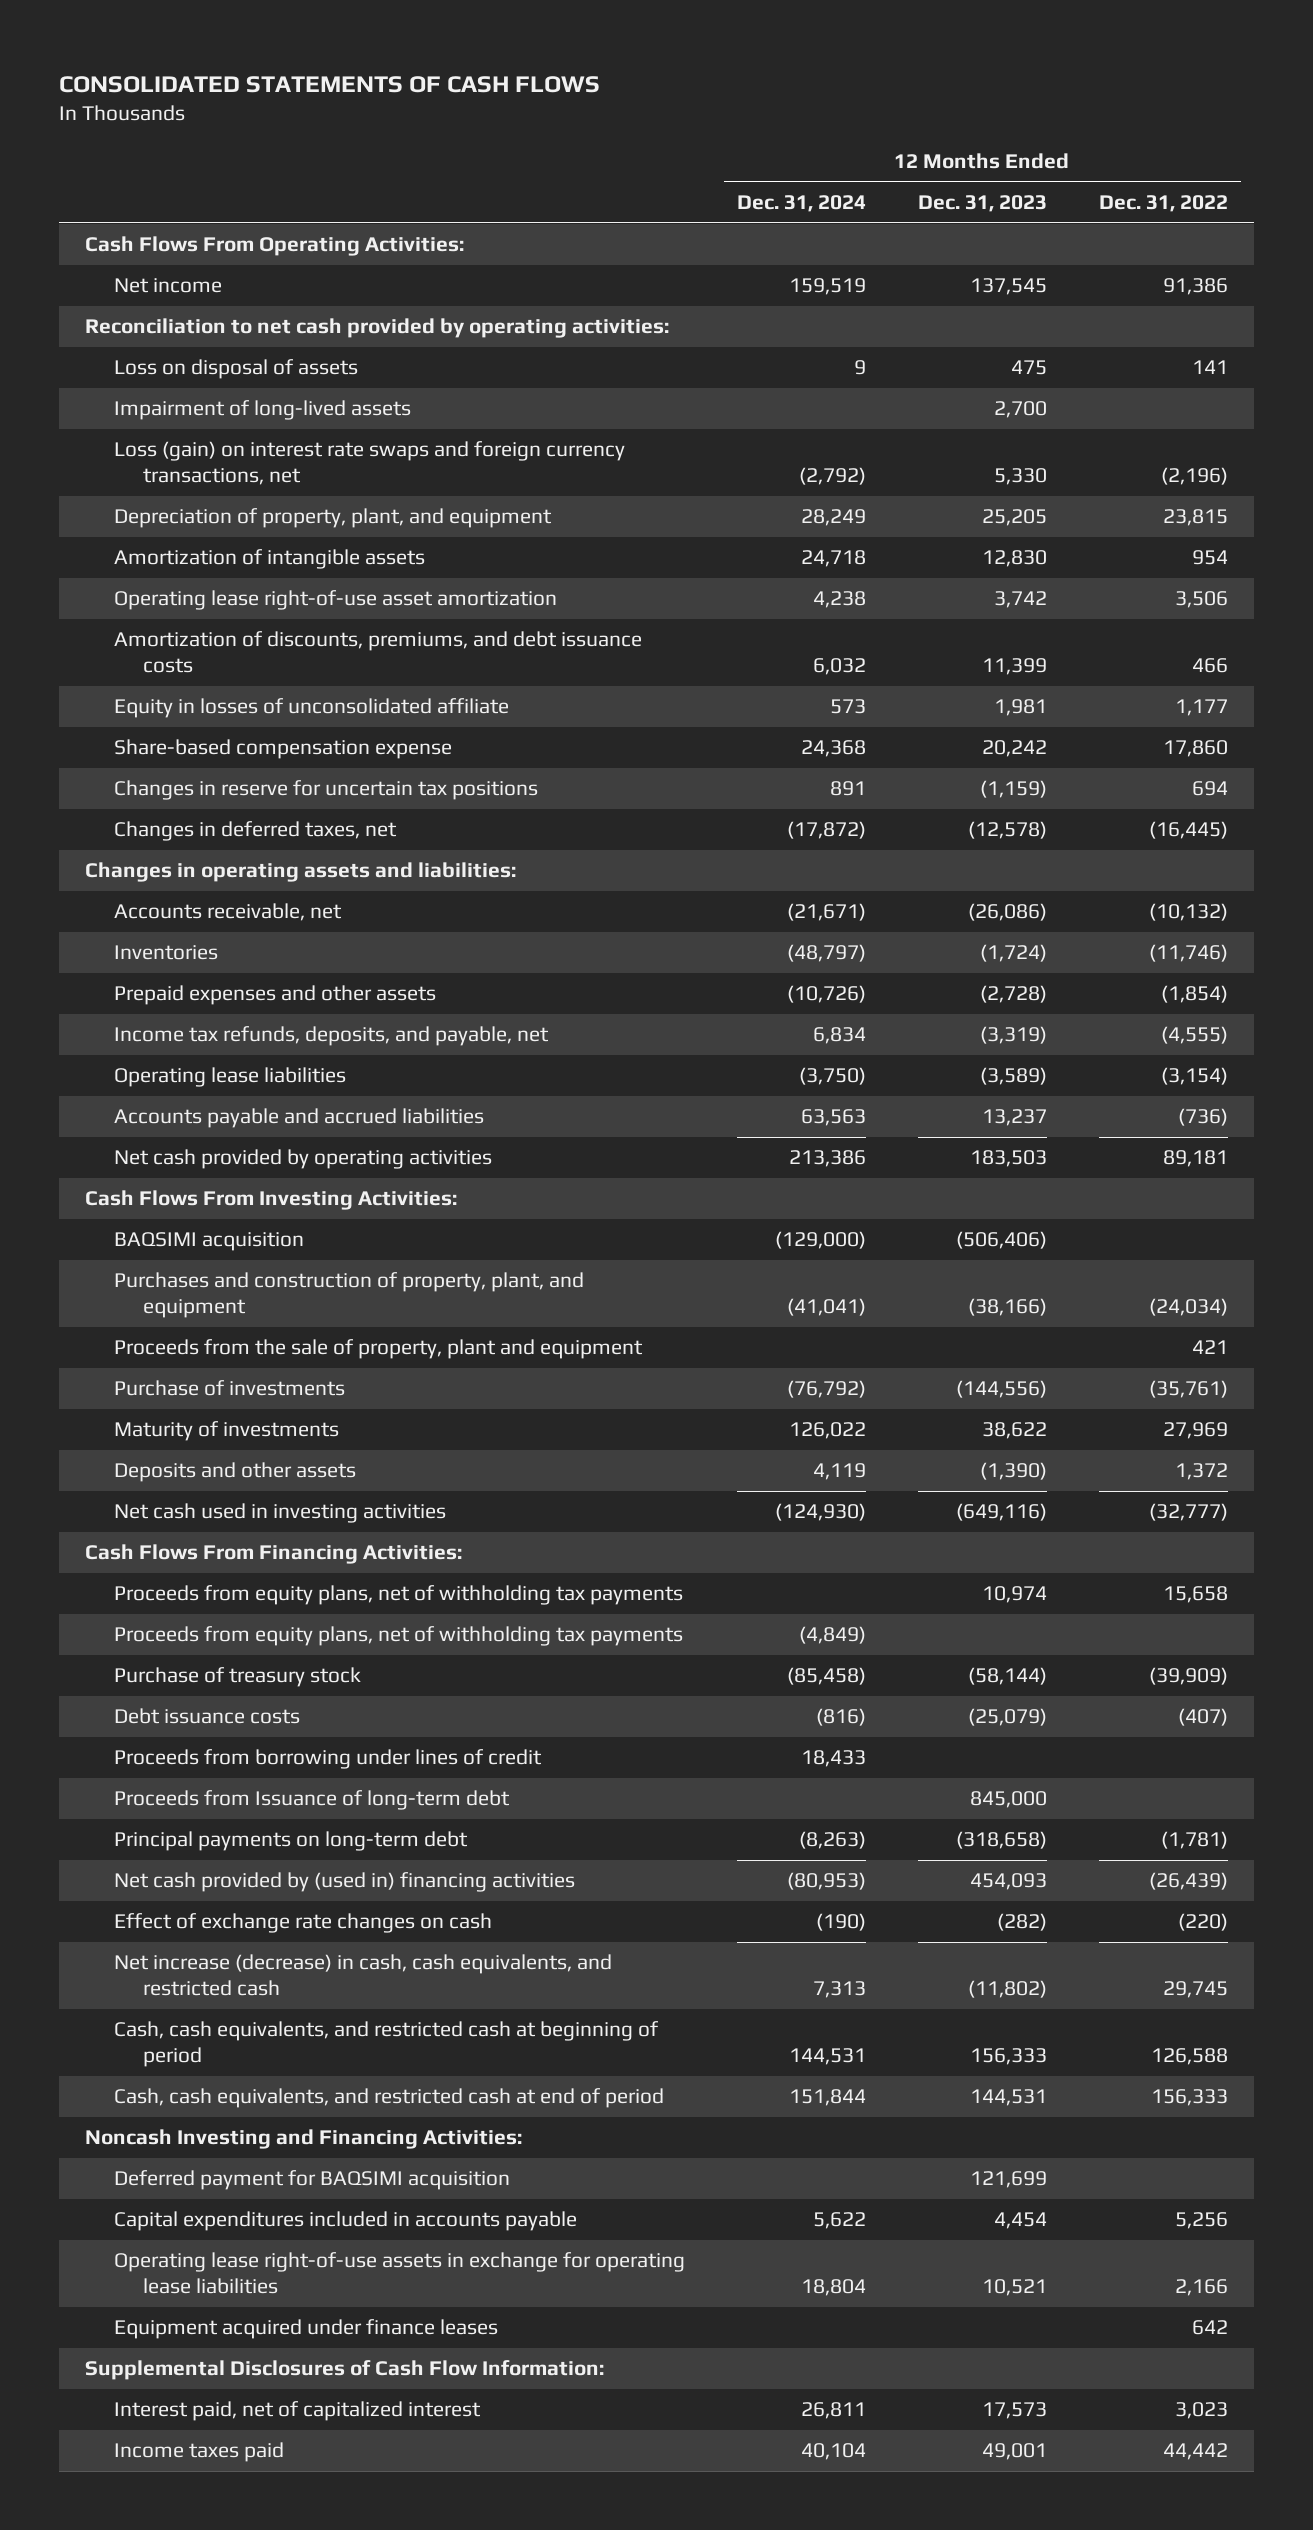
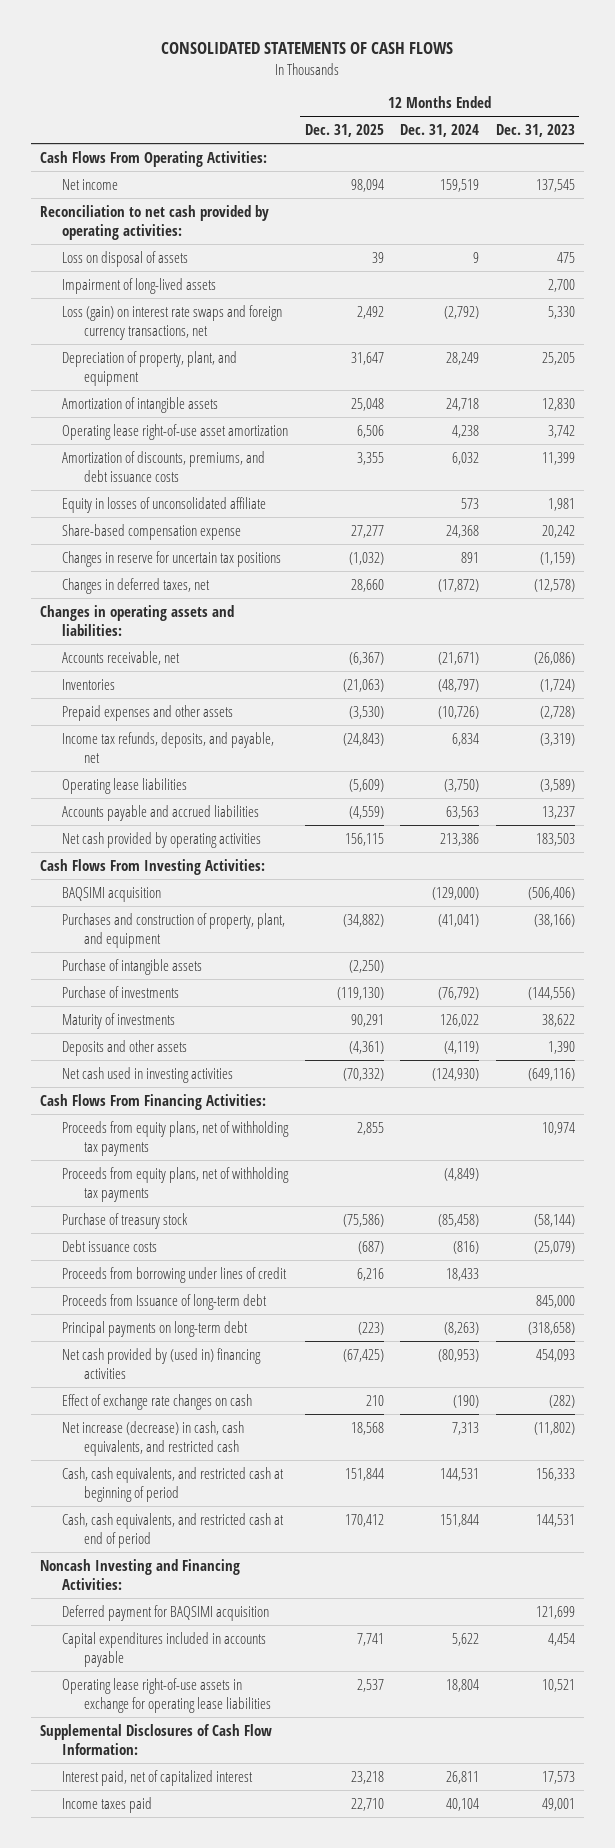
- | 12 Months Ended Dec. 31, 2024 | 12 Months Ended Dec. 31, 2023 | 12 Months Ended Dec. 31, 2022
+ | 12 Months Ended Dec. 31, 2025 | 12 Months Ended Dec. 31, 2024 | 12 Months Ended Dec. 31, 2023
- Proceeds from the sale of property, plant and equipment | | | 421
+ Purchase of intangible assets | (2,250) | |
- Deposits and other assets | 4,119 | (1,390) | 1,372
+ Deposits and other assets | (4,361) | (4,119) | 1,390
- Equipment acquired under finance leases | | | 642

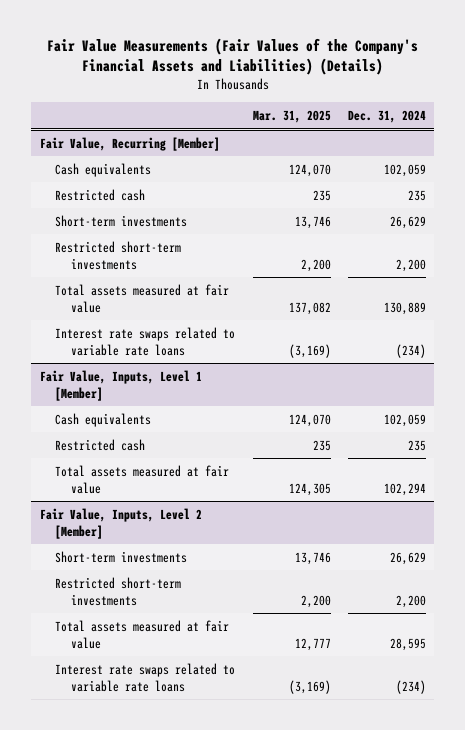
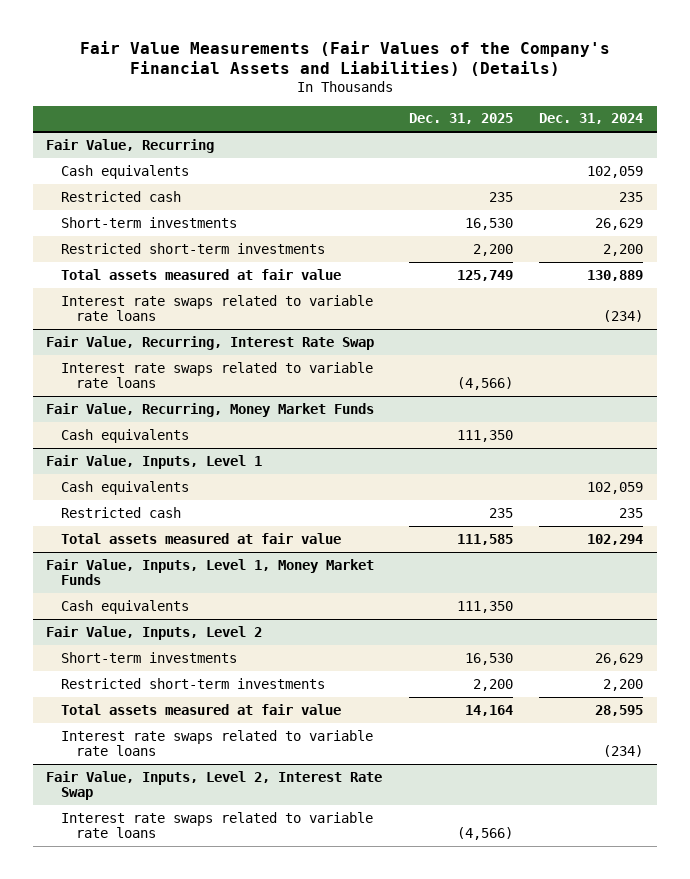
- | Mar. 31, 2025 | Dec. 31, 2024
+ | Dec. 31, 2025 | Dec. 31, 2024
- Fair Value, Recurring [Member]
+ Fair Value, Recurring
- Fair Value, Inputs, Level 1 [Member]
+ Fair Value, Recurring, Interest Rate Swap
+ Interest rate swaps related to variable rate loans | (4,566) |
+ Fair Value, Recurring, Money Market Funds
+ Cash equivalents | 111,350 |
+ Fair Value, Inputs, Level 1
- Fair Value, Inputs, Level 2 [Member]
+ Fair Value, Inputs, Level 1, Money Market Funds
+ Cash equivalents | 111,350 |
+ Fair Value, Inputs, Level 2
+ Fair Value, Inputs, Level 2, Interest Rate Swap
+ Interest rate swaps related to variable rate loans | (4,566) |

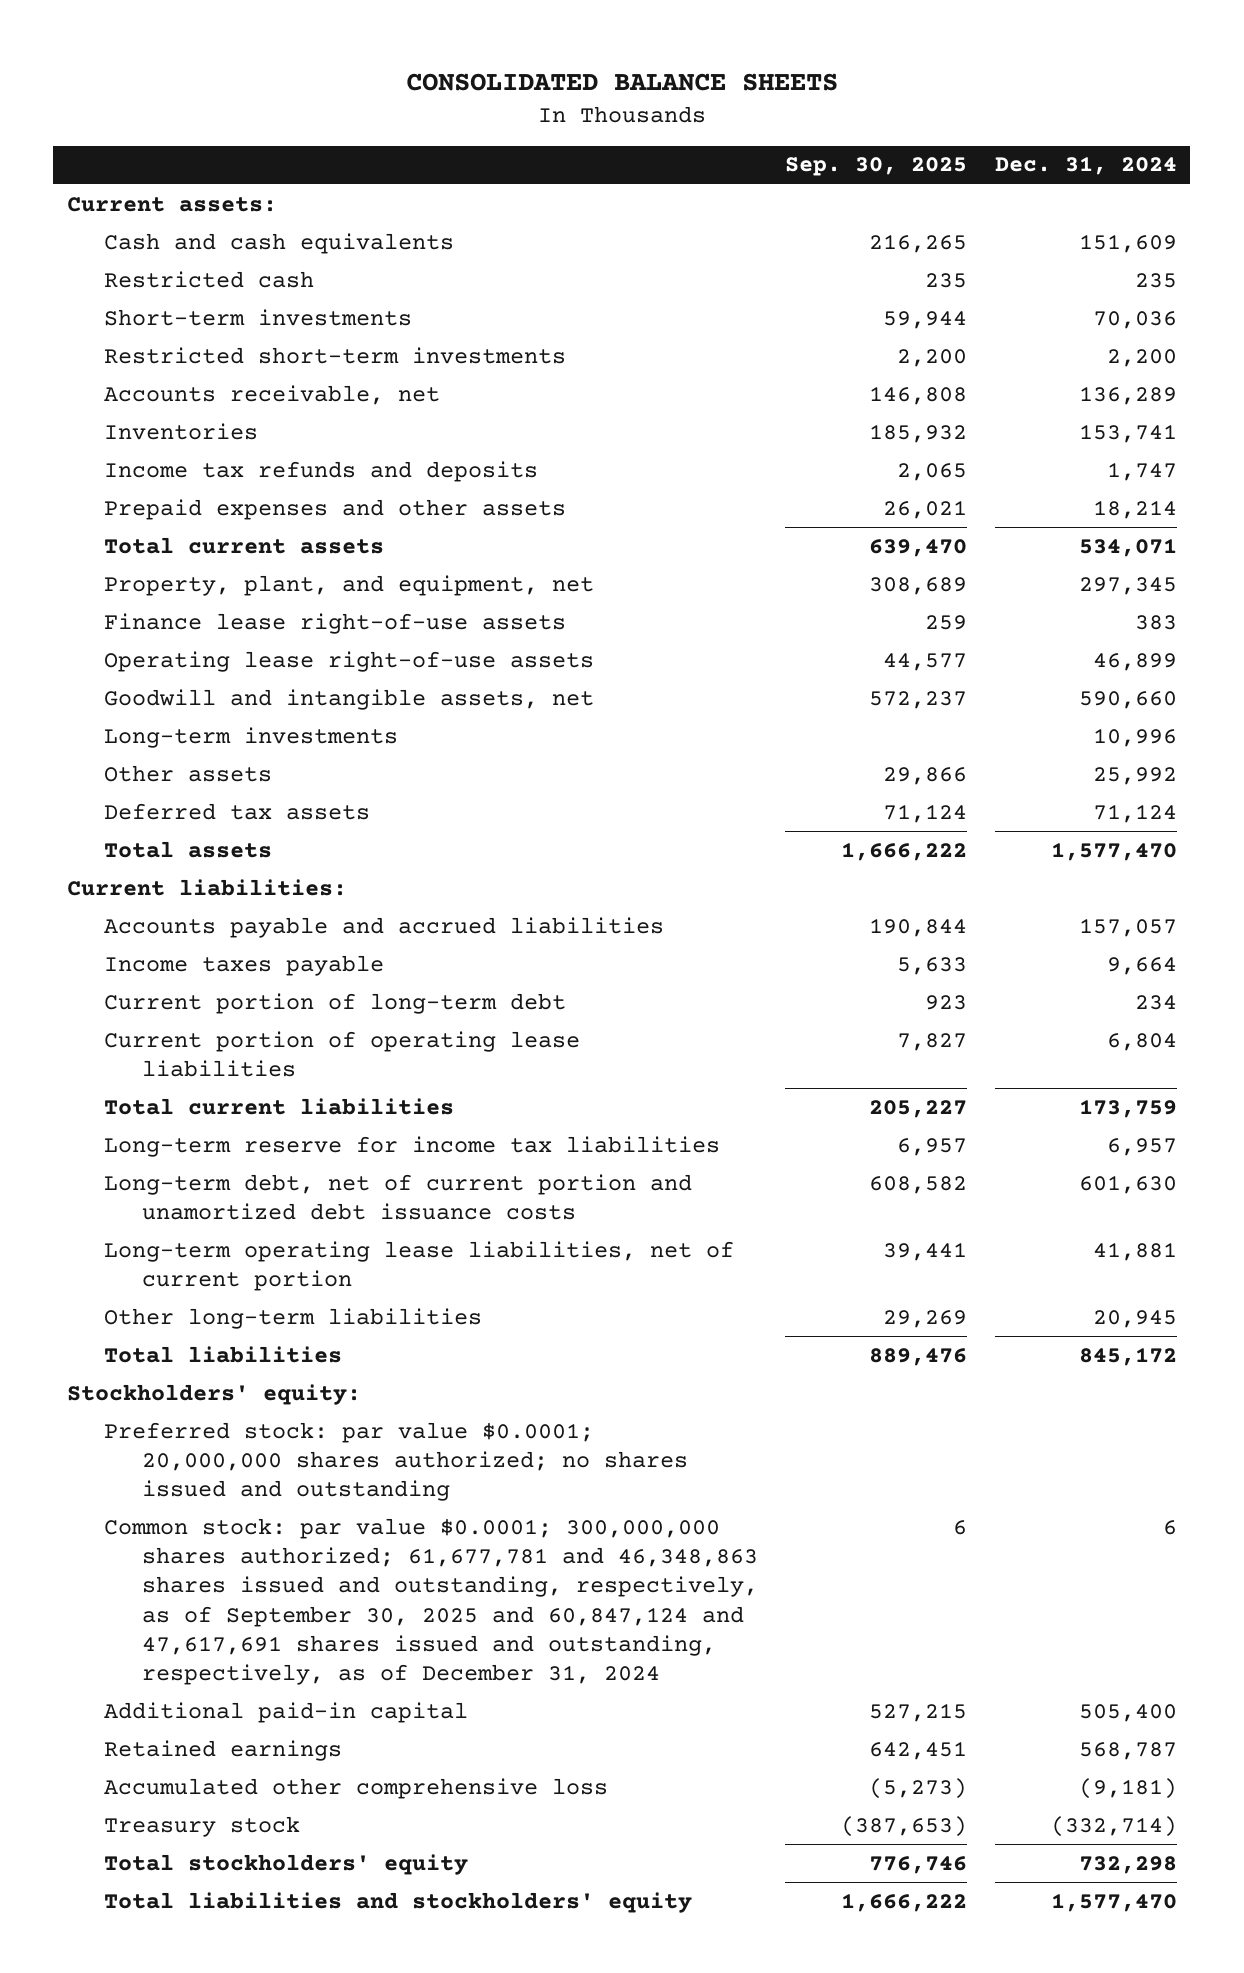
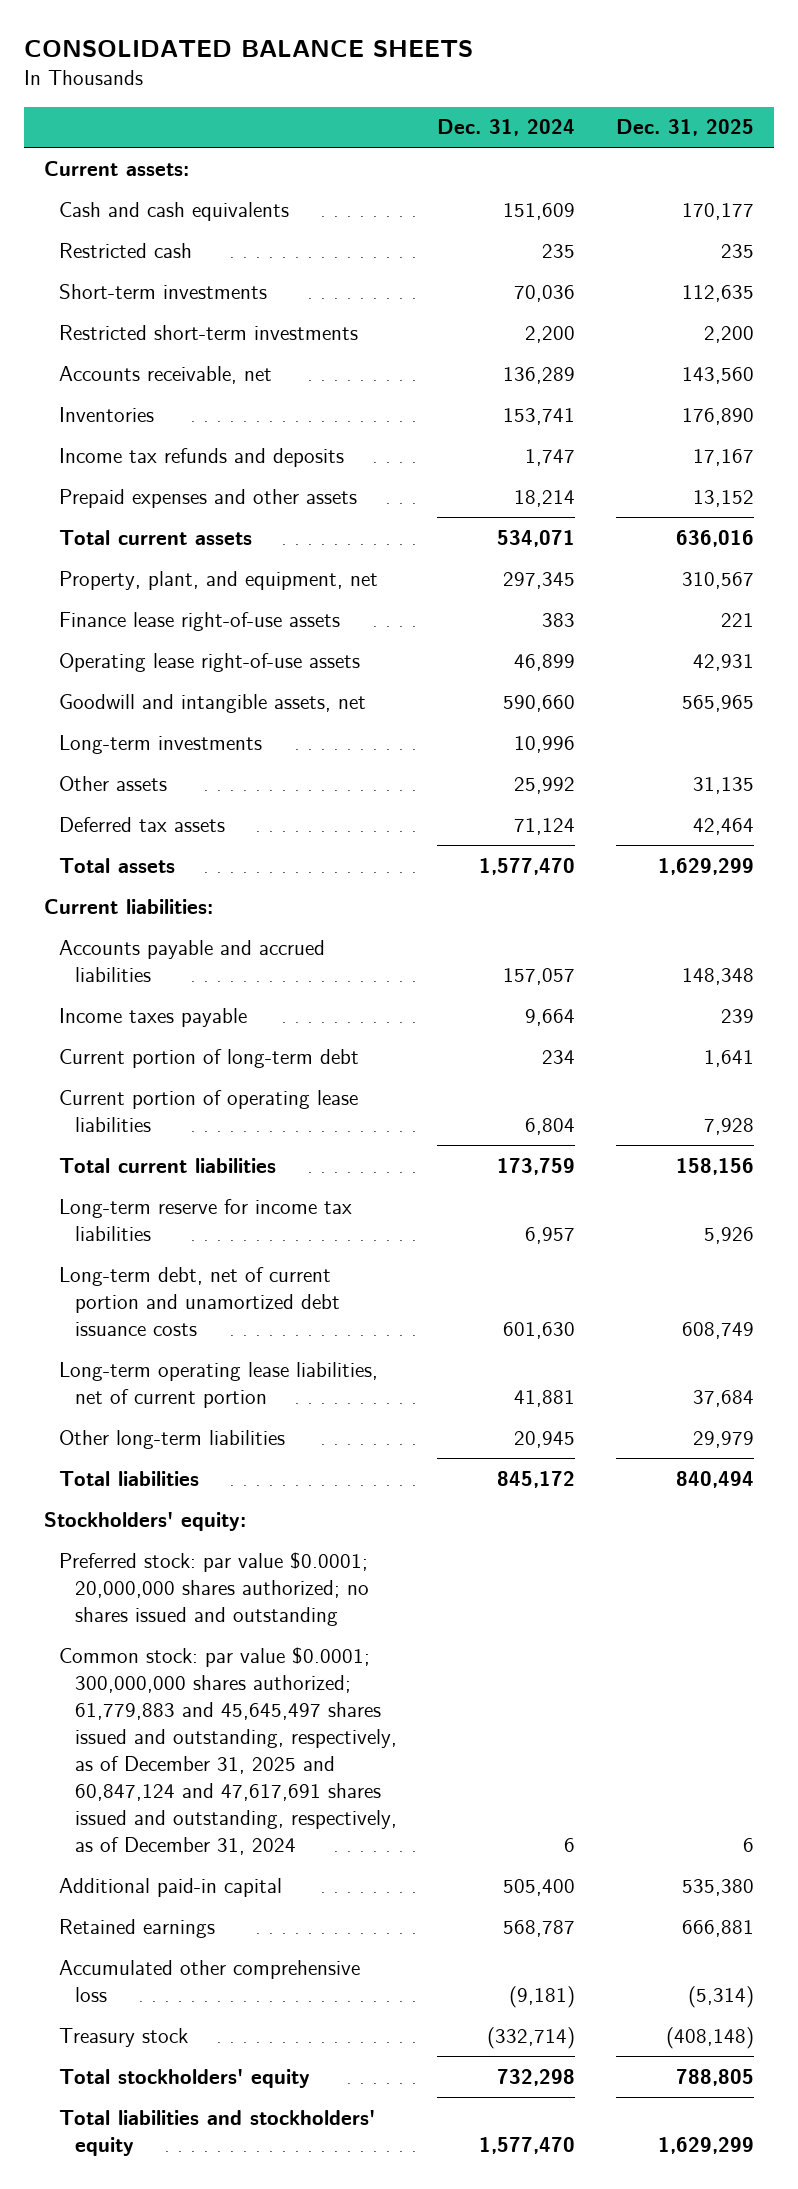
- | Sep. 30, 2025 | Dec. 31, 2024
+ | Dec. 31, 2024 | Dec. 31, 2025
- Common stock: par value $0.0001; 300,000,000 shares authorized; 61,677,781 and 46,348,863 shares issued and outstanding, respectively, as of September 30, 2025 and 60,847,124 and 47,617,691 shares issued and outstanding, respectively, as of December 31, 2024 | 6 | 6
+ Common stock: par value $0.0001; 300,000,000 shares authorized; 61,779,883 and 45,645,497 shares issued and outstanding, respectively, as of December 31, 2025 and 60,847,124 and 47,617,691 shares issued and outstanding, respectively, as of December 31, 2024 | 6 | 6

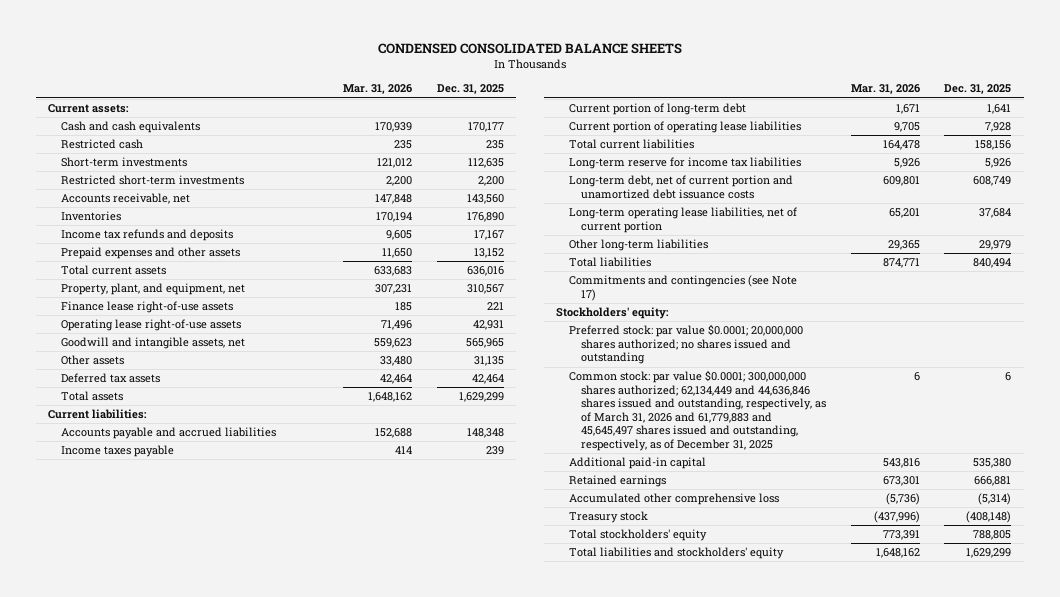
- CONSOLIDATED BALANCE SHEETS
+ CONDENSED CONSOLIDATED BALANCE SHEETS
- | Dec. 31, 2024 | Dec. 31, 2025
+ | Mar. 31, 2026 | Dec. 31, 2025
- Long-term investments | 10,996 |
+ Commitments and contingencies (see Note 17)
- Common stock: par value $0.0001; 300,000,000 shares authorized; 61,779,883 and 45,645,497 shares issued and outstanding, respectively, as of December 31, 2025 and 60,847,124 and 47,617,691 shares issued and outstanding, respectively, as of December 31, 2024 | 6 | 6
+ Common stock: par value $0.0001; 300,000,000 shares authorized; 62,134,449 and 44,636,846 shares issued and outstanding, respectively, as of March 31, 2026 and 61,779,883 and 45,645,497 shares issued and outstanding, respectively, as of December 31, 2025 | 6 | 6

